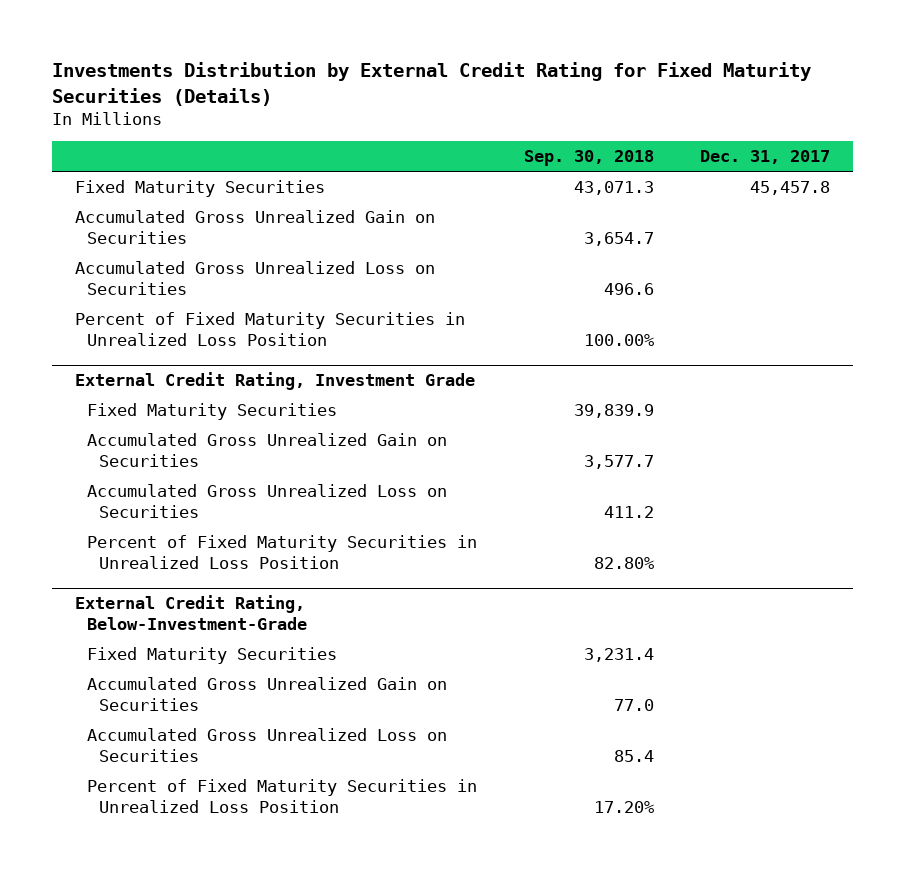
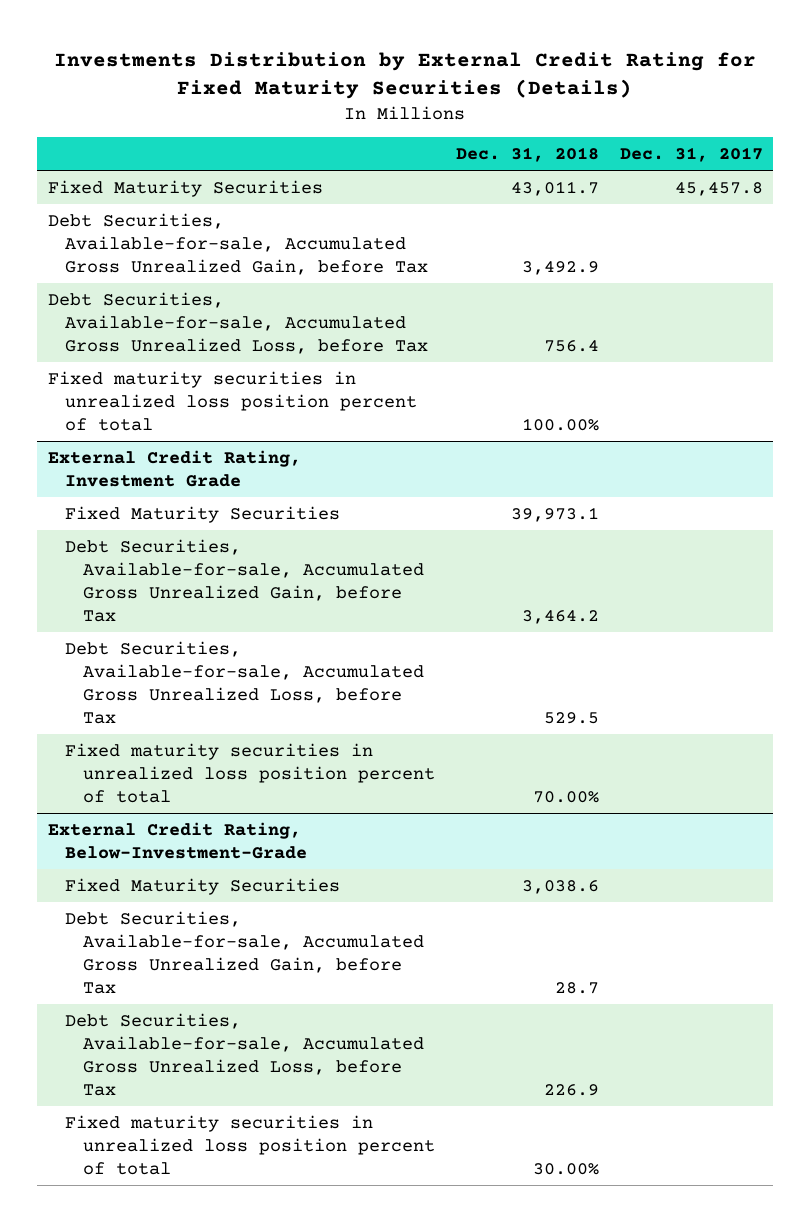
- | Sep. 30, 2018 | Dec. 31, 2017
+ | Dec. 31, 2018 | Dec. 31, 2017
- Accumulated Gross Unrealized Gain on Securities | 3,654.7 |
- Accumulated Gross Unrealized Loss on Securities | 496.6 |
- Percent of Fixed Maturity Securities in Unrealized Loss Position | 100.00% |
+ Debt Securities, Available-for-sale, Accumulated Gross Unrealized Gain, before Tax | 3,492.9 |
+ Debt Securities, Available-for-sale, Accumulated Gross Unrealized Loss, before Tax | 756.4 |
+ Fixed maturity securities in unrealized loss position percent of total | 100.00% |
@ External Credit Rating, Investment Grade
- Accumulated Gross Unrealized Gain on Securities | 3,577.7 |
- Accumulated Gross Unrealized Loss on Securities | 411.2 |
- Percent of Fixed Maturity Securities in Unrealized Loss Position | 82.80% |
+ Debt Securities, Available-for-sale, Accumulated Gross Unrealized Gain, before Tax | 3,464.2 |
+ Debt Securities, Available-for-sale, Accumulated Gross Unrealized Loss, before Tax | 529.5 |
+ Fixed maturity securities in unrealized loss position percent of total | 70.00% |
@ External Credit Rating, Below-Investment-Grade
- Accumulated Gross Unrealized Gain on Securities | 77.0 |
- Accumulated Gross Unrealized Loss on Securities | 85.4 |
- Percent of Fixed Maturity Securities in Unrealized Loss Position | 17.20% |
+ Debt Securities, Available-for-sale, Accumulated Gross Unrealized Gain, before Tax | 28.7 |
+ Debt Securities, Available-for-sale, Accumulated Gross Unrealized Loss, before Tax | 226.9 |
+ Fixed maturity securities in unrealized loss position percent of total | 30.00% |

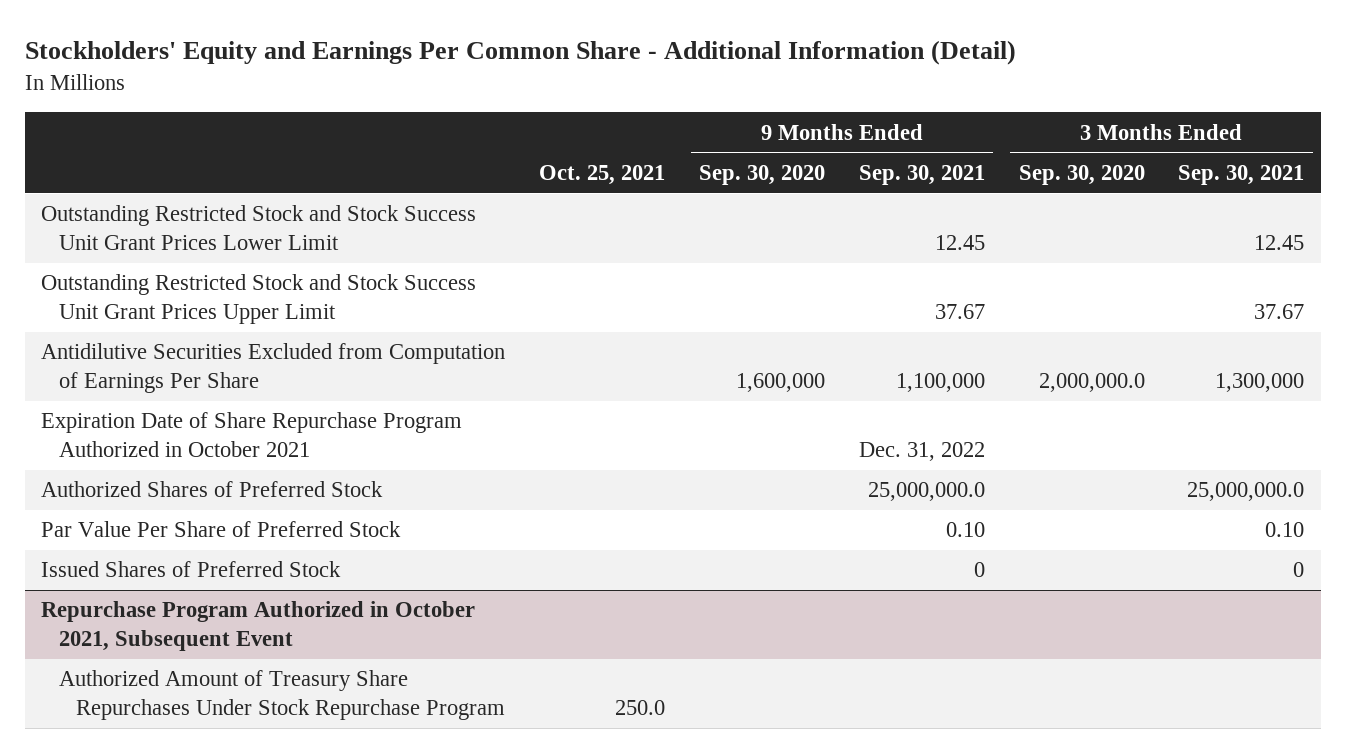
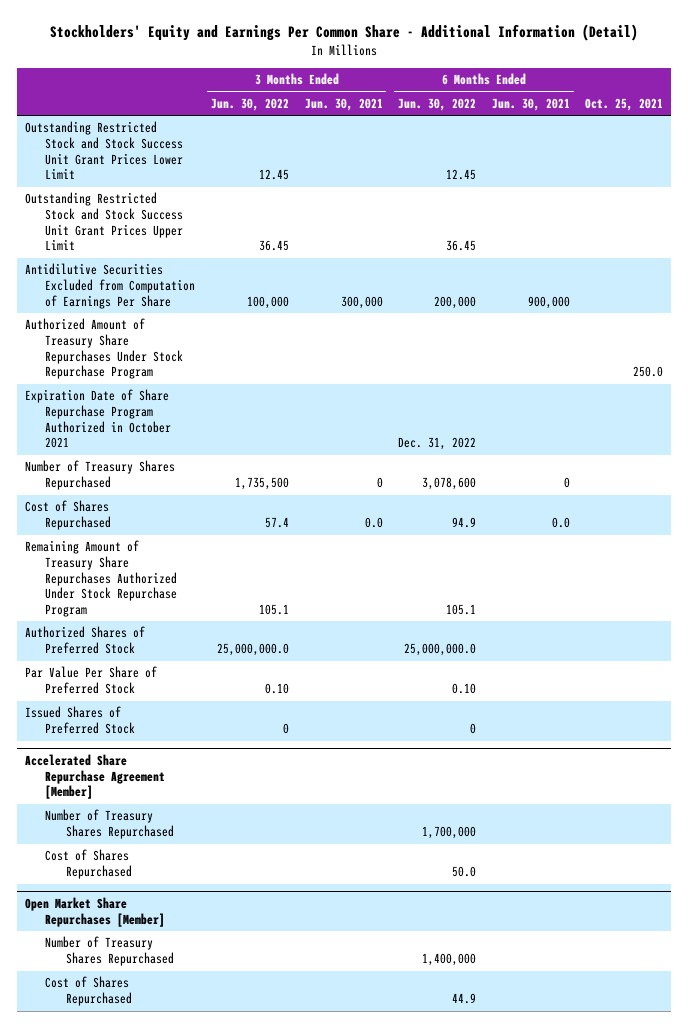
- | Oct. 25, 2021 | 9 Months Ended Sep. 30, 2020 | 9 Months Ended Sep. 30, 2021 | 3 Months Ended Sep. 30, 2020 | 3 Months Ended Sep. 30, 2021
+ | 3 Months Ended Jun. 30, 2022 | 3 Months Ended Jun. 30, 2021 | 6 Months Ended Jun. 30, 2022 | 6 Months Ended Jun. 30, 2021 | Oct. 25, 2021
+ Authorized Amount of Treasury Share Repurchases Under Stock Repurchase Program | | | | | 250.0
+ Number of Treasury Shares Repurchased | 1,735,500 | 0 | 3,078,600 | 0 |
+ Cost of Shares Repurchased | 57.4 | 0.0 | 94.9 | 0.0 |
+ Remaining Amount of Treasury Share Repurchases Authorized Under Stock Repurchase Program | 105.1 | | 105.1 | |
- Repurchase Program Authorized in October 2021, Subsequent Event
- Authorized Amount of Treasury Share Repurchases Under Stock Repurchase Program | 250.0 | | | |
+ Accelerated Share Repurchase Agreement [Member]
+ Number of Treasury Shares Repurchased | | | 1,700,000 | |
+ Cost of Shares Repurchased | | | 50.0 | |
+ Open Market Share Repurchases [Member]
+ Number of Treasury Shares Repurchased | | | 1,400,000 | |
+ Cost of Shares Repurchased | | | 44.9 | |

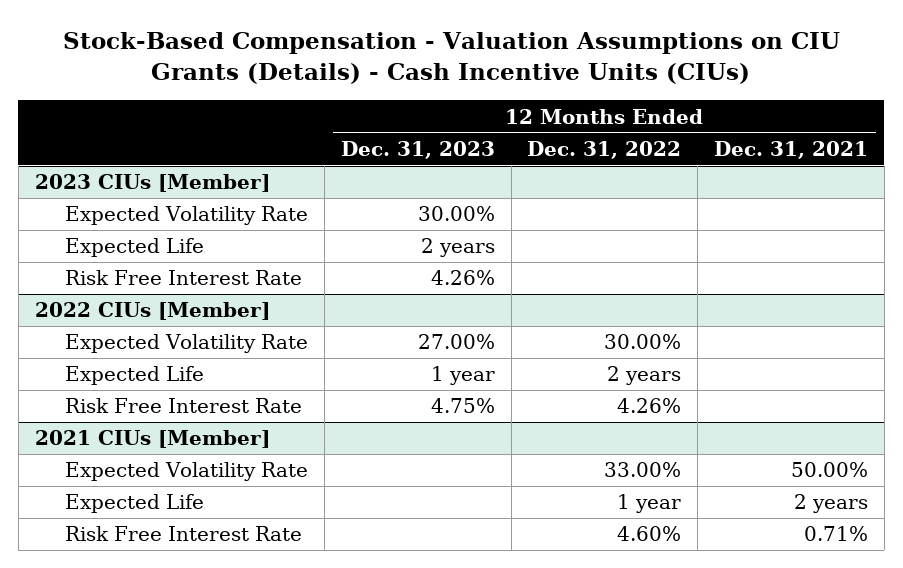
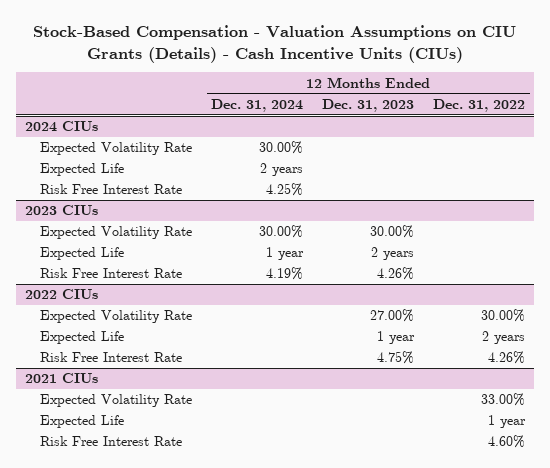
- | 12 Months Ended Dec. 31, 2023 | 12 Months Ended Dec. 31, 2022 | 12 Months Ended Dec. 31, 2021
+ | 12 Months Ended Dec. 31, 2024 | 12 Months Ended Dec. 31, 2023 | 12 Months Ended Dec. 31, 2022
- 2023 CIUs [Member]
+ 2024 CIUs
+ Expected Volatility Rate | 30.00% | |
+ Expected Life | 2 years | |
+ Risk Free Interest Rate | 4.25% | |
+ 2023 CIUs
- 2022 CIUs [Member]
+ 2022 CIUs
- 2021 CIUs [Member]
+ 2021 CIUs

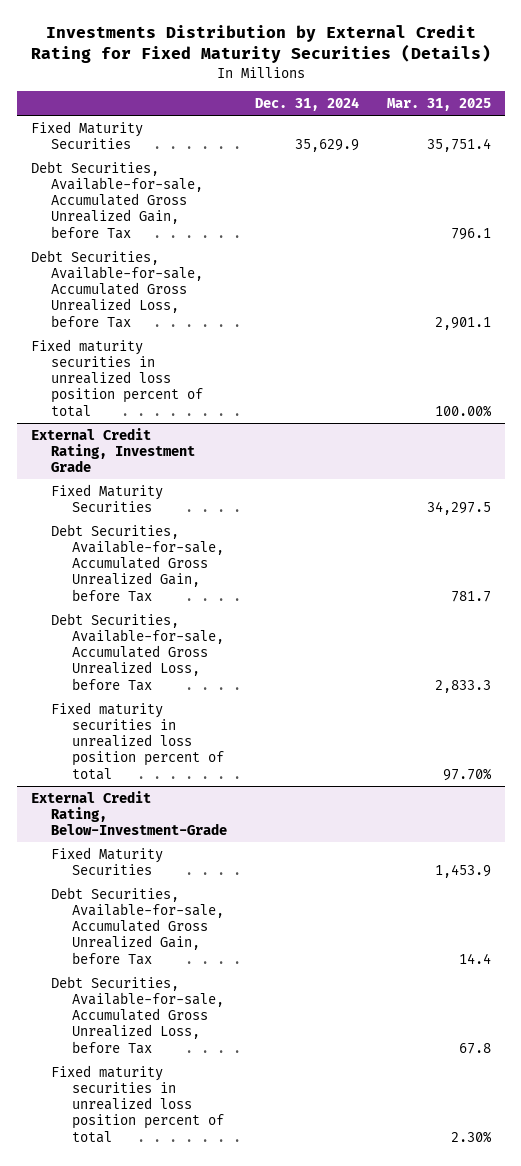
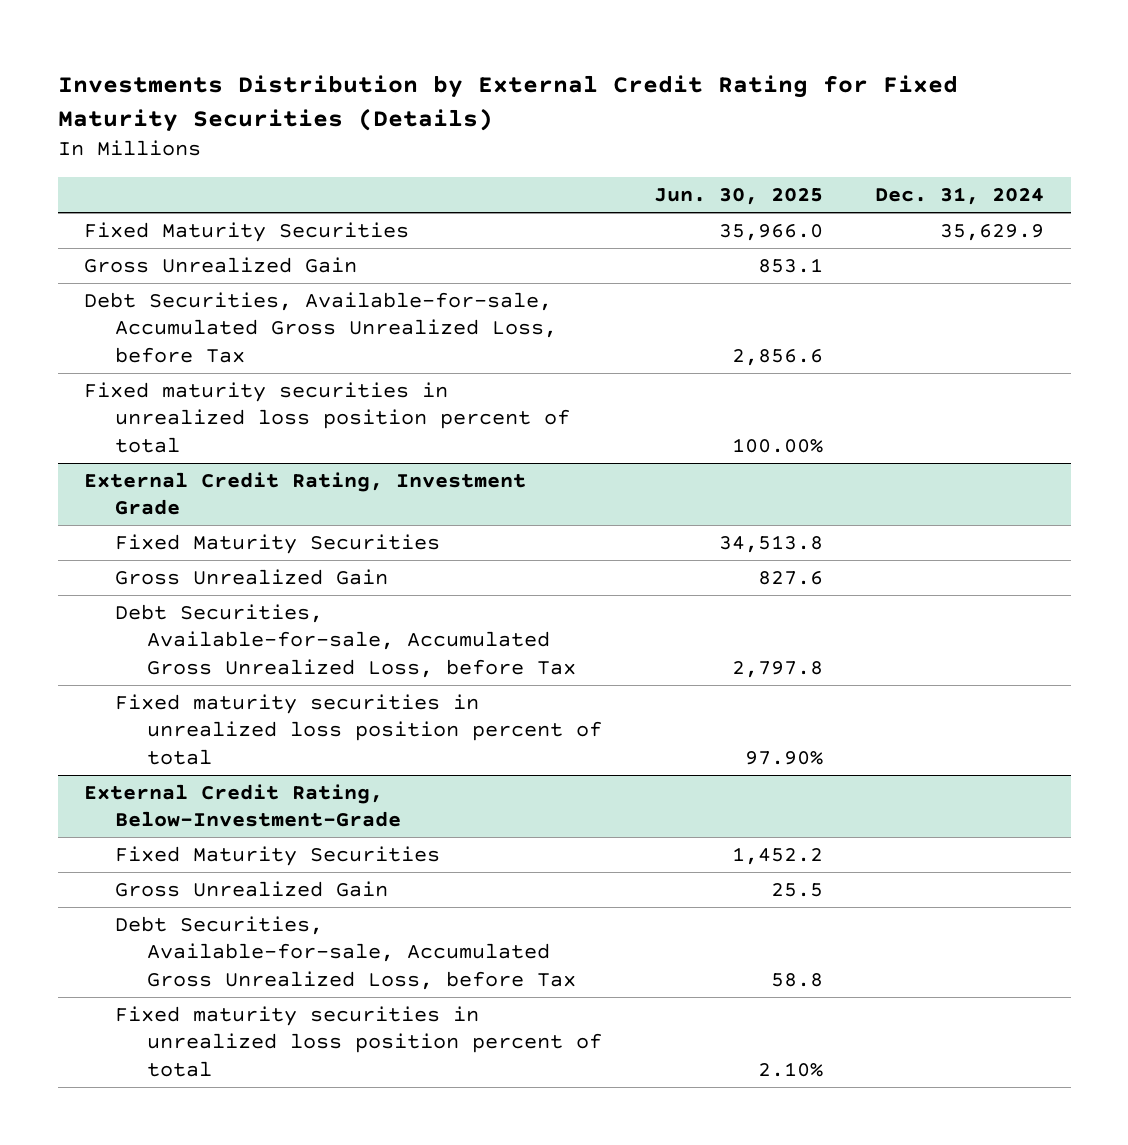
- | Dec. 31, 2024 | Mar. 31, 2025
+ | Jun. 30, 2025 | Dec. 31, 2024
- Debt Securities, Available-for-sale, Accumulated Gross Unrealized Gain, before Tax | | 796.1
+ Gross Unrealized Gain | 853.1 |
@ External Credit Rating, Investment Grade
- Debt Securities, Available-for-sale, Accumulated Gross Unrealized Gain, before Tax | | 781.7
+ Gross Unrealized Gain | 827.6 |
@ External Credit Rating, Below-Investment-Grade
- Debt Securities, Available-for-sale, Accumulated Gross Unrealized Gain, before Tax | | 14.4
+ Gross Unrealized Gain | 25.5 |

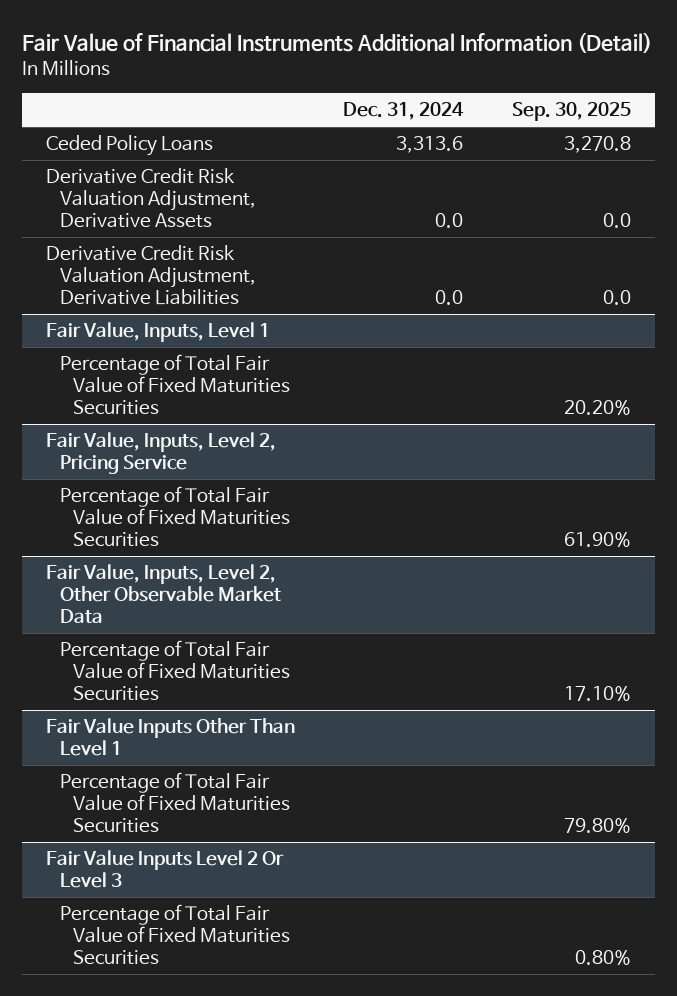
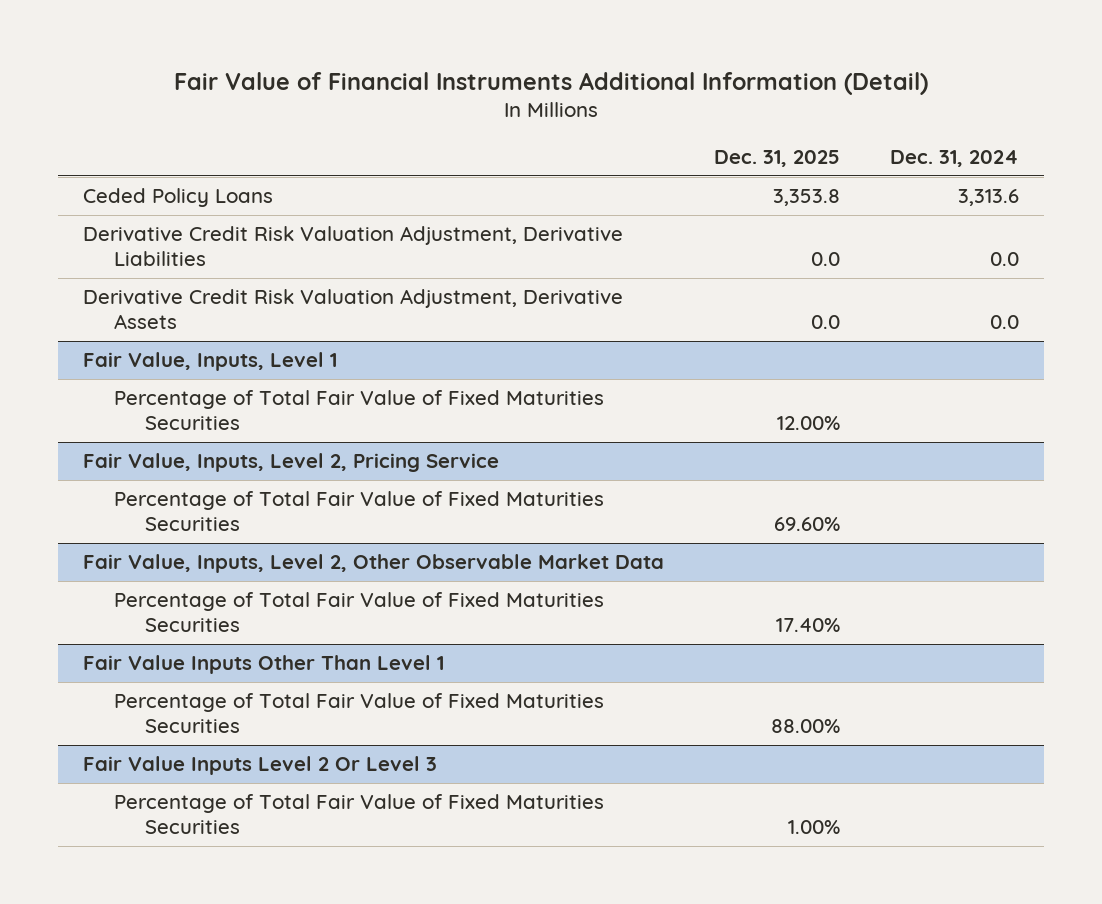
- | Dec. 31, 2024 | Sep. 30, 2025
+ | Dec. 31, 2025 | Dec. 31, 2024
moved down: Derivative Credit Risk Valuation Adjustment, Derivative Assets | 0.0 | 0.0

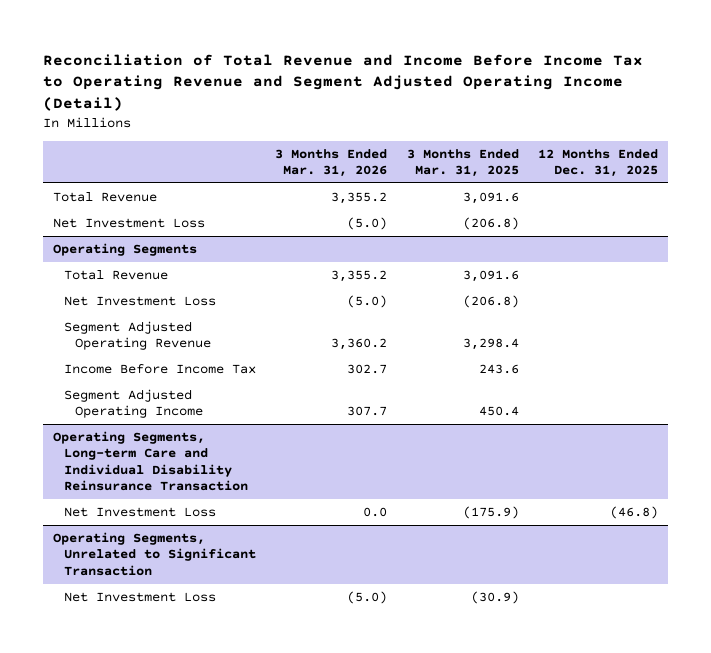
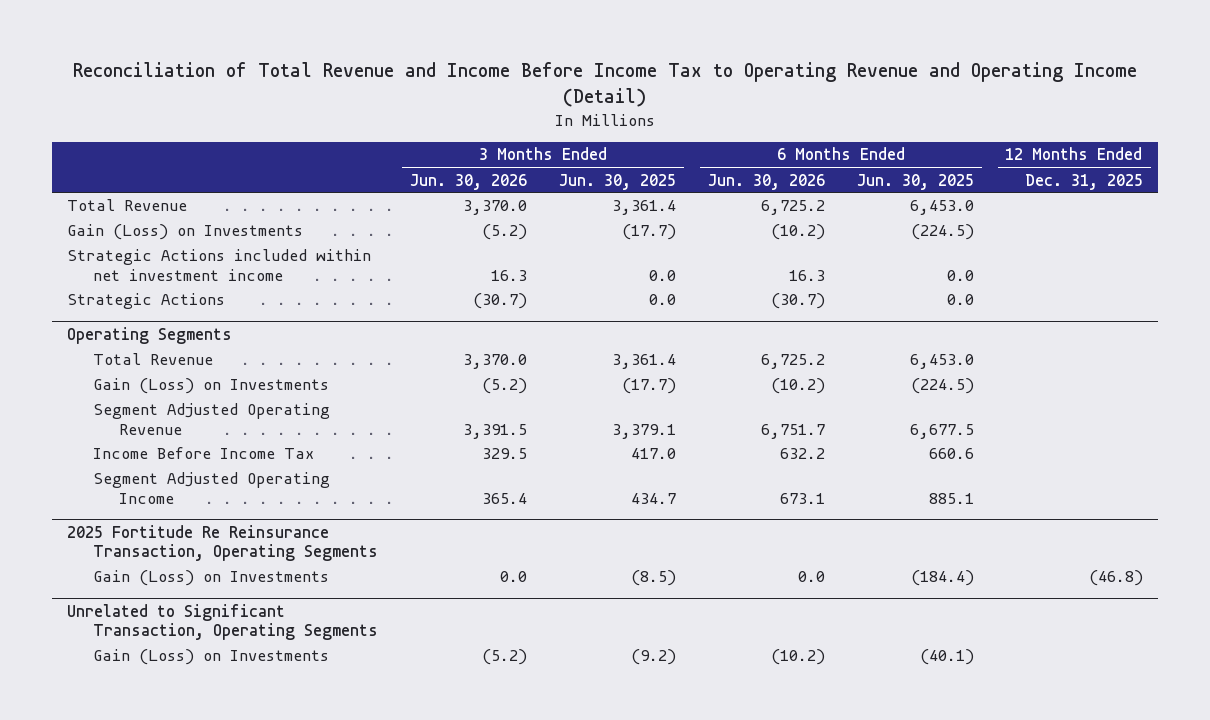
- Reconciliation of Total Revenue and Income Before Income Tax to Operating Revenue and Segment Adjusted Operating Income (Detail)
+ Reconciliation of Total Revenue and Income Before Income Tax to Operating Revenue and Operating Income (Detail)
- | 3 Months Ended Mar. 31, 2026 | 3 Months Ended Mar. 31, 2025 | 12 Months Ended Dec. 31, 2025
+ | 3 Months Ended Jun. 30, 2026 | 3 Months Ended Jun. 30, 2025 | 6 Months Ended Jun. 30, 2026 | 6 Months Ended Jun. 30, 2025 | 12 Months Ended Dec. 31, 2025
- Net Investment Loss | (5.0) | (206.8) |
+ Gain (Loss) on Investments | (5.2) | (17.7) | (10.2) | (224.5) |
+ Strategic Actions included within net investment income | 16.3 | 0.0 | 16.3 | 0.0 |
+ Strategic Actions | (30.7) | 0.0 | (30.7) | 0.0 |
@ Operating Segments
- Net Investment Loss | (5.0) | (206.8) |
+ Gain (Loss) on Investments | (5.2) | (17.7) | (10.2) | (224.5) |
- Operating Segments, Long-term Care and Individual Disability Reinsurance Transaction
- Net Investment Loss | 0.0 | (175.9) | (46.8)
- Operating Segments, Unrelated to Significant Transaction
- Net Investment Loss | (5.0) | (30.9) |
+ 2025 Fortitude Re Reinsurance Transaction, Operating Segments
+ Gain (Loss) on Investments | 0.0 | (8.5) | 0.0 | (184.4) | (46.8)
+ Unrelated to Significant Transaction, Operating Segments
+ Gain (Loss) on Investments | (5.2) | (9.2) | (10.2) | (40.1) |

